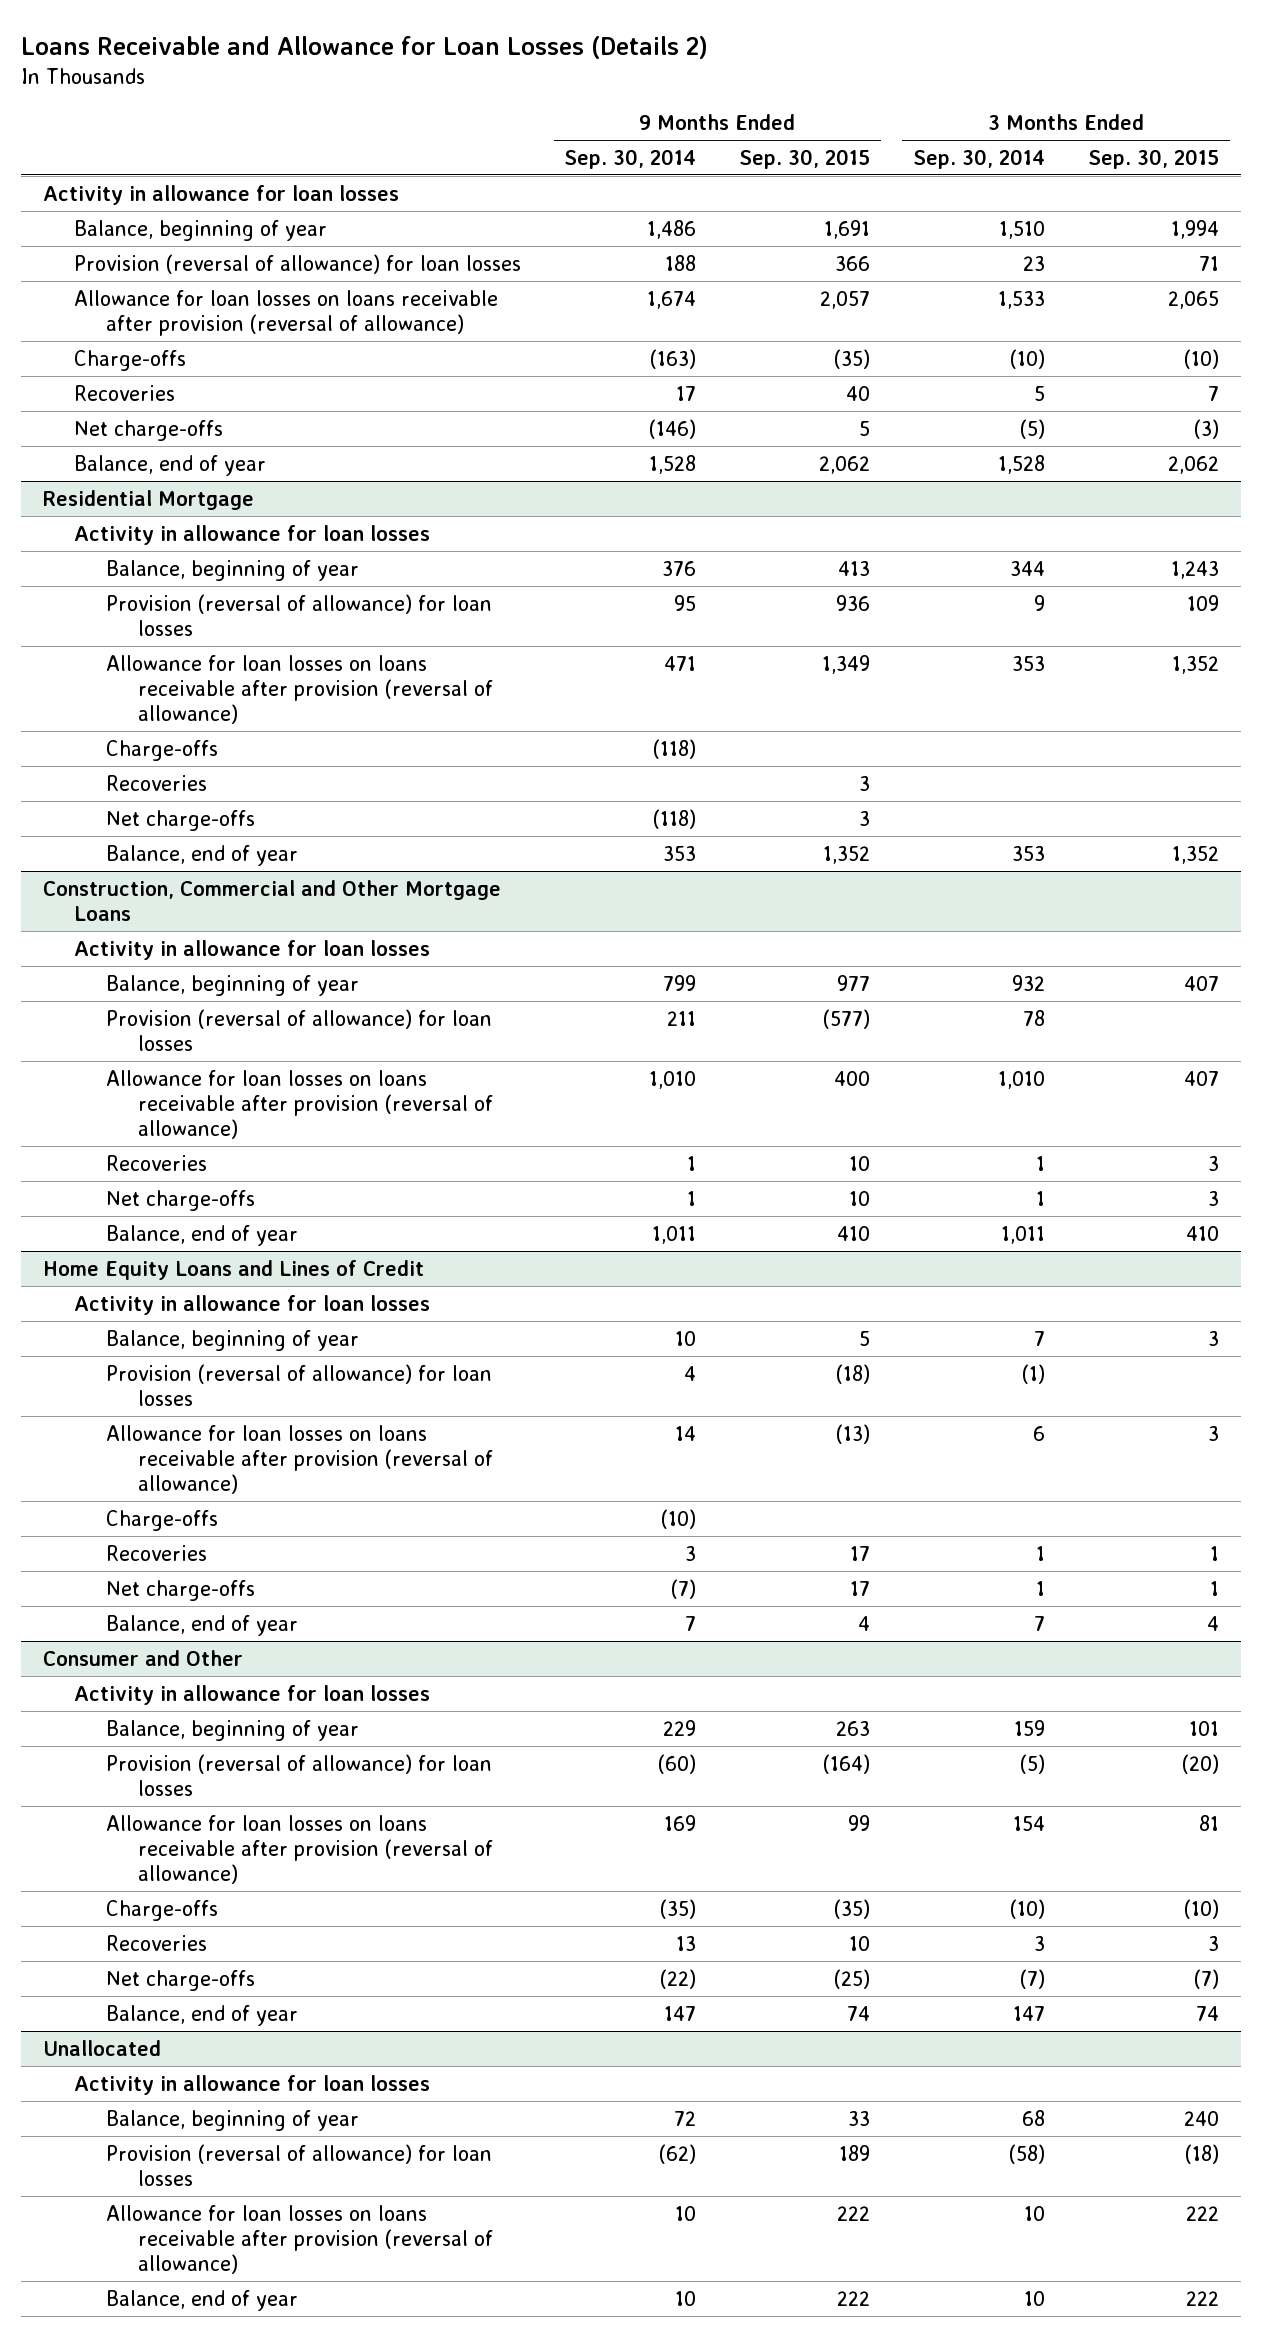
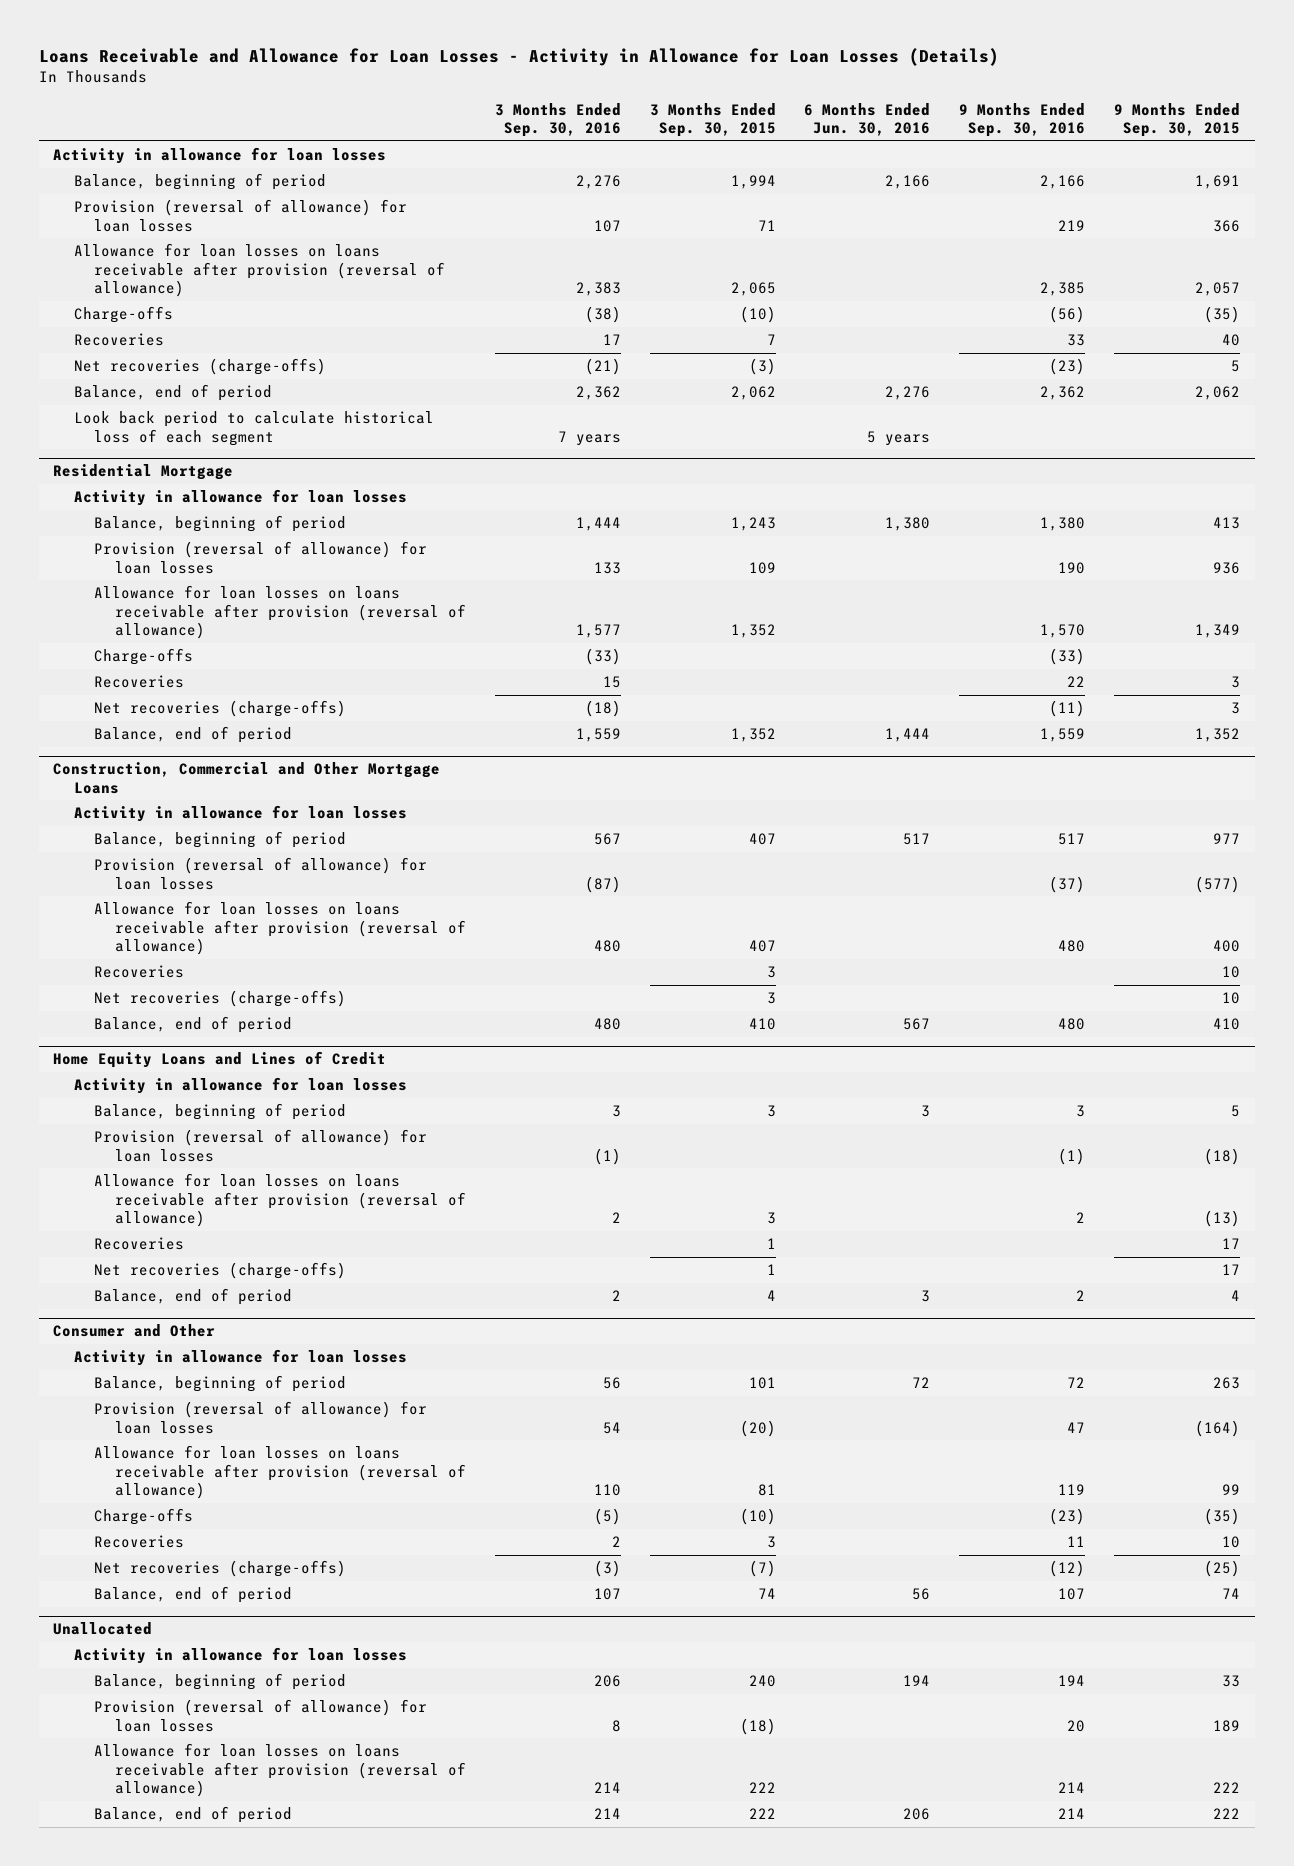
- Loans Receivable and Allowance for Loan Losses (Details 2)
+ Loans Receivable and Allowance for Loan Losses - Activity in Allowance for Loan Losses (Details)
- | 9 Months Ended Sep. 30, 2014 | 9 Months Ended Sep. 30, 2015 | 3 Months Ended Sep. 30, 2014 | 3 Months Ended Sep. 30, 2015
+ | 3 Months Ended Sep. 30, 2016 | 3 Months Ended Sep. 30, 2015 | 6 Months Ended Jun. 30, 2016 | 9 Months Ended Sep. 30, 2016 | 9 Months Ended Sep. 30, 2015
- Balance, beginning of year | 1,486 | 1,691 | 1,510 | 1,994
+ Balance, beginning of period | 2,276 | 1,994 | 2,166 | 2,166 | 1,691
- Net charge-offs | (146) | 5 | (5) | (3)
- Balance, end of year | 1,528 | 2,062 | 1,528 | 2,062
+ Net recoveries (charge-offs) | (21) | (3) | | (23) | 5
+ Balance, end of period | 2,362 | 2,062 | 2,276 | 2,362 | 2,062
+ Look back period to calculate historical loss of each segment | 7 years | | 5 years | |
@ Residential Mortgage
- Balance, beginning of year | 376 | 413 | 344 | 1,243
+ Balance, beginning of period | 1,444 | 1,243 | 1,380 | 1,380 | 413
- Net charge-offs | (118) | 3 | |
- Balance, end of year | 353 | 1,352 | 353 | 1,352
+ Net recoveries (charge-offs) | (18) | | | (11) | 3
+ Balance, end of period | 1,559 | 1,352 | 1,444 | 1,559 | 1,352
@ Construction, Commercial and Other Mortgage Loans
- Balance, beginning of year | 799 | 977 | 932 | 407
+ Balance, beginning of period | 567 | 407 | 517 | 517 | 977
- Net charge-offs | 1 | 10 | 1 | 3
- Balance, end of year | 1,011 | 410 | 1,011 | 410
+ Net recoveries (charge-offs) | | 3 | | | 10
+ Balance, end of period | 480 | 410 | 567 | 480 | 410
@ Home Equity Loans and Lines of Credit
- Balance, beginning of year | 10 | 5 | 7 | 3
+ Balance, beginning of period | 3 | 3 | 3 | 3 | 5
- Charge-offs | (10) | | |
- Net charge-offs | (7) | 17 | 1 | 1
- Balance, end of year | 7 | 4 | 7 | 4
+ Net recoveries (charge-offs) | | 1 | | | 17
+ Balance, end of period | 2 | 4 | 3 | 2 | 4
@ Consumer and Other
- Balance, beginning of year | 229 | 263 | 159 | 101
+ Balance, beginning of period | 56 | 101 | 72 | 72 | 263
- Net charge-offs | (22) | (25) | (7) | (7)
- Balance, end of year | 147 | 74 | 147 | 74
+ Net recoveries (charge-offs) | (3) | (7) | | (12) | (25)
+ Balance, end of period | 107 | 74 | 56 | 107 | 74
@ Unallocated
- Balance, beginning of year | 72 | 33 | 68 | 240
+ Balance, beginning of period | 206 | 240 | 194 | 194 | 33
- Balance, end of year | 10 | 222 | 10 | 222
+ Balance, end of period | 214 | 222 | 206 | 214 | 222

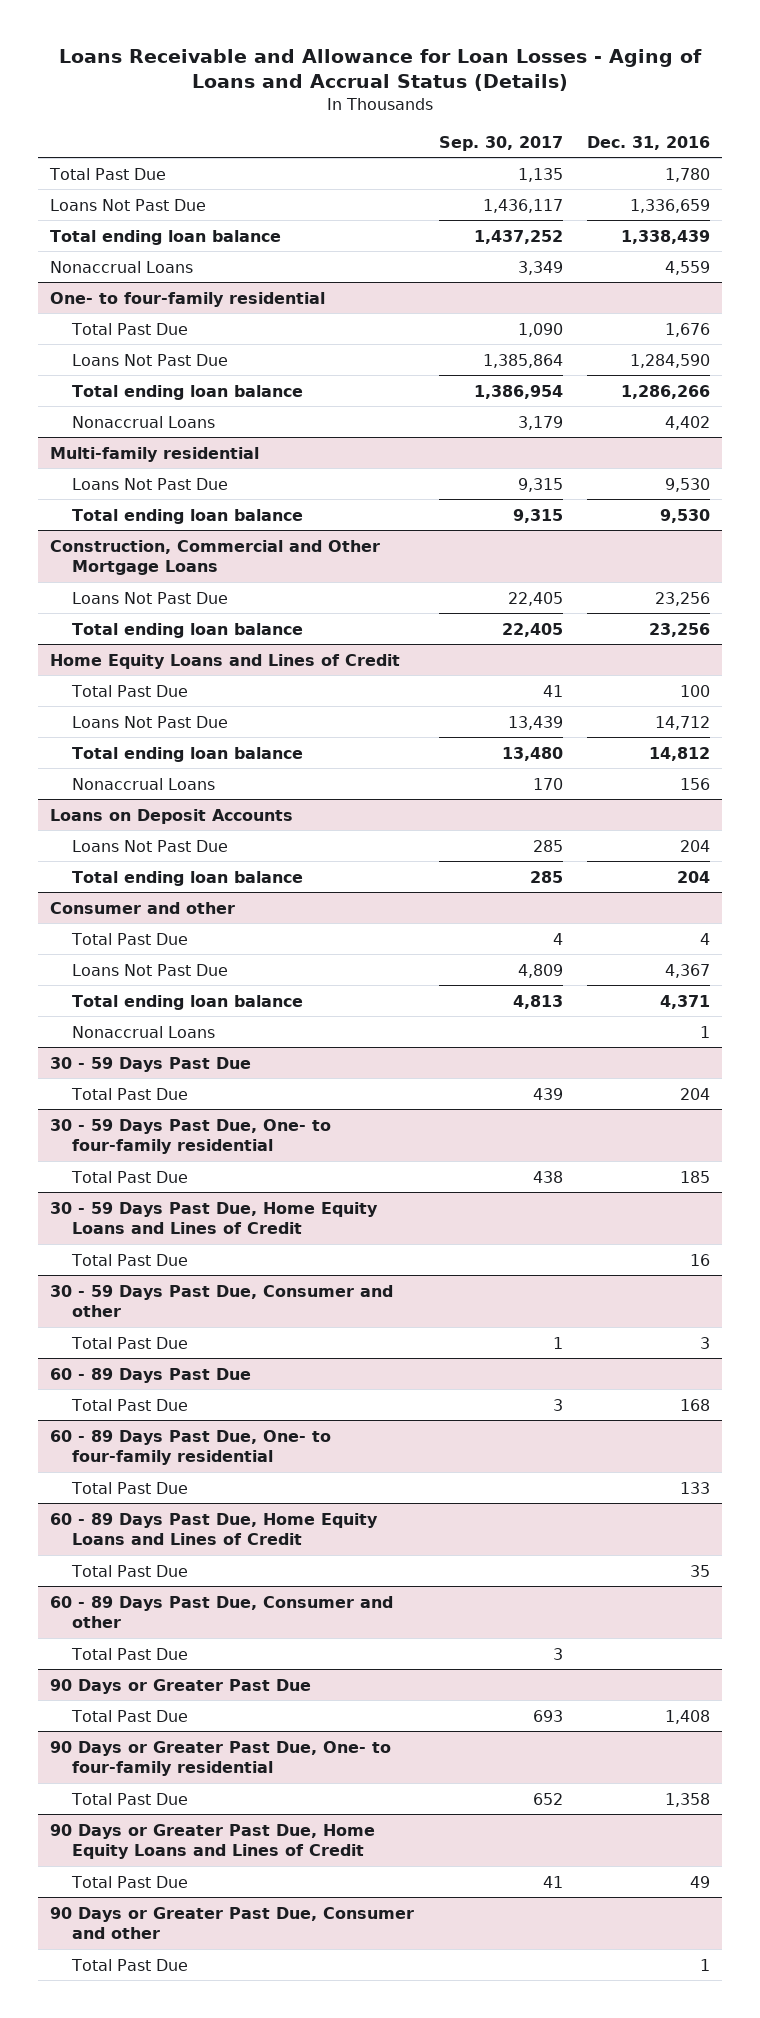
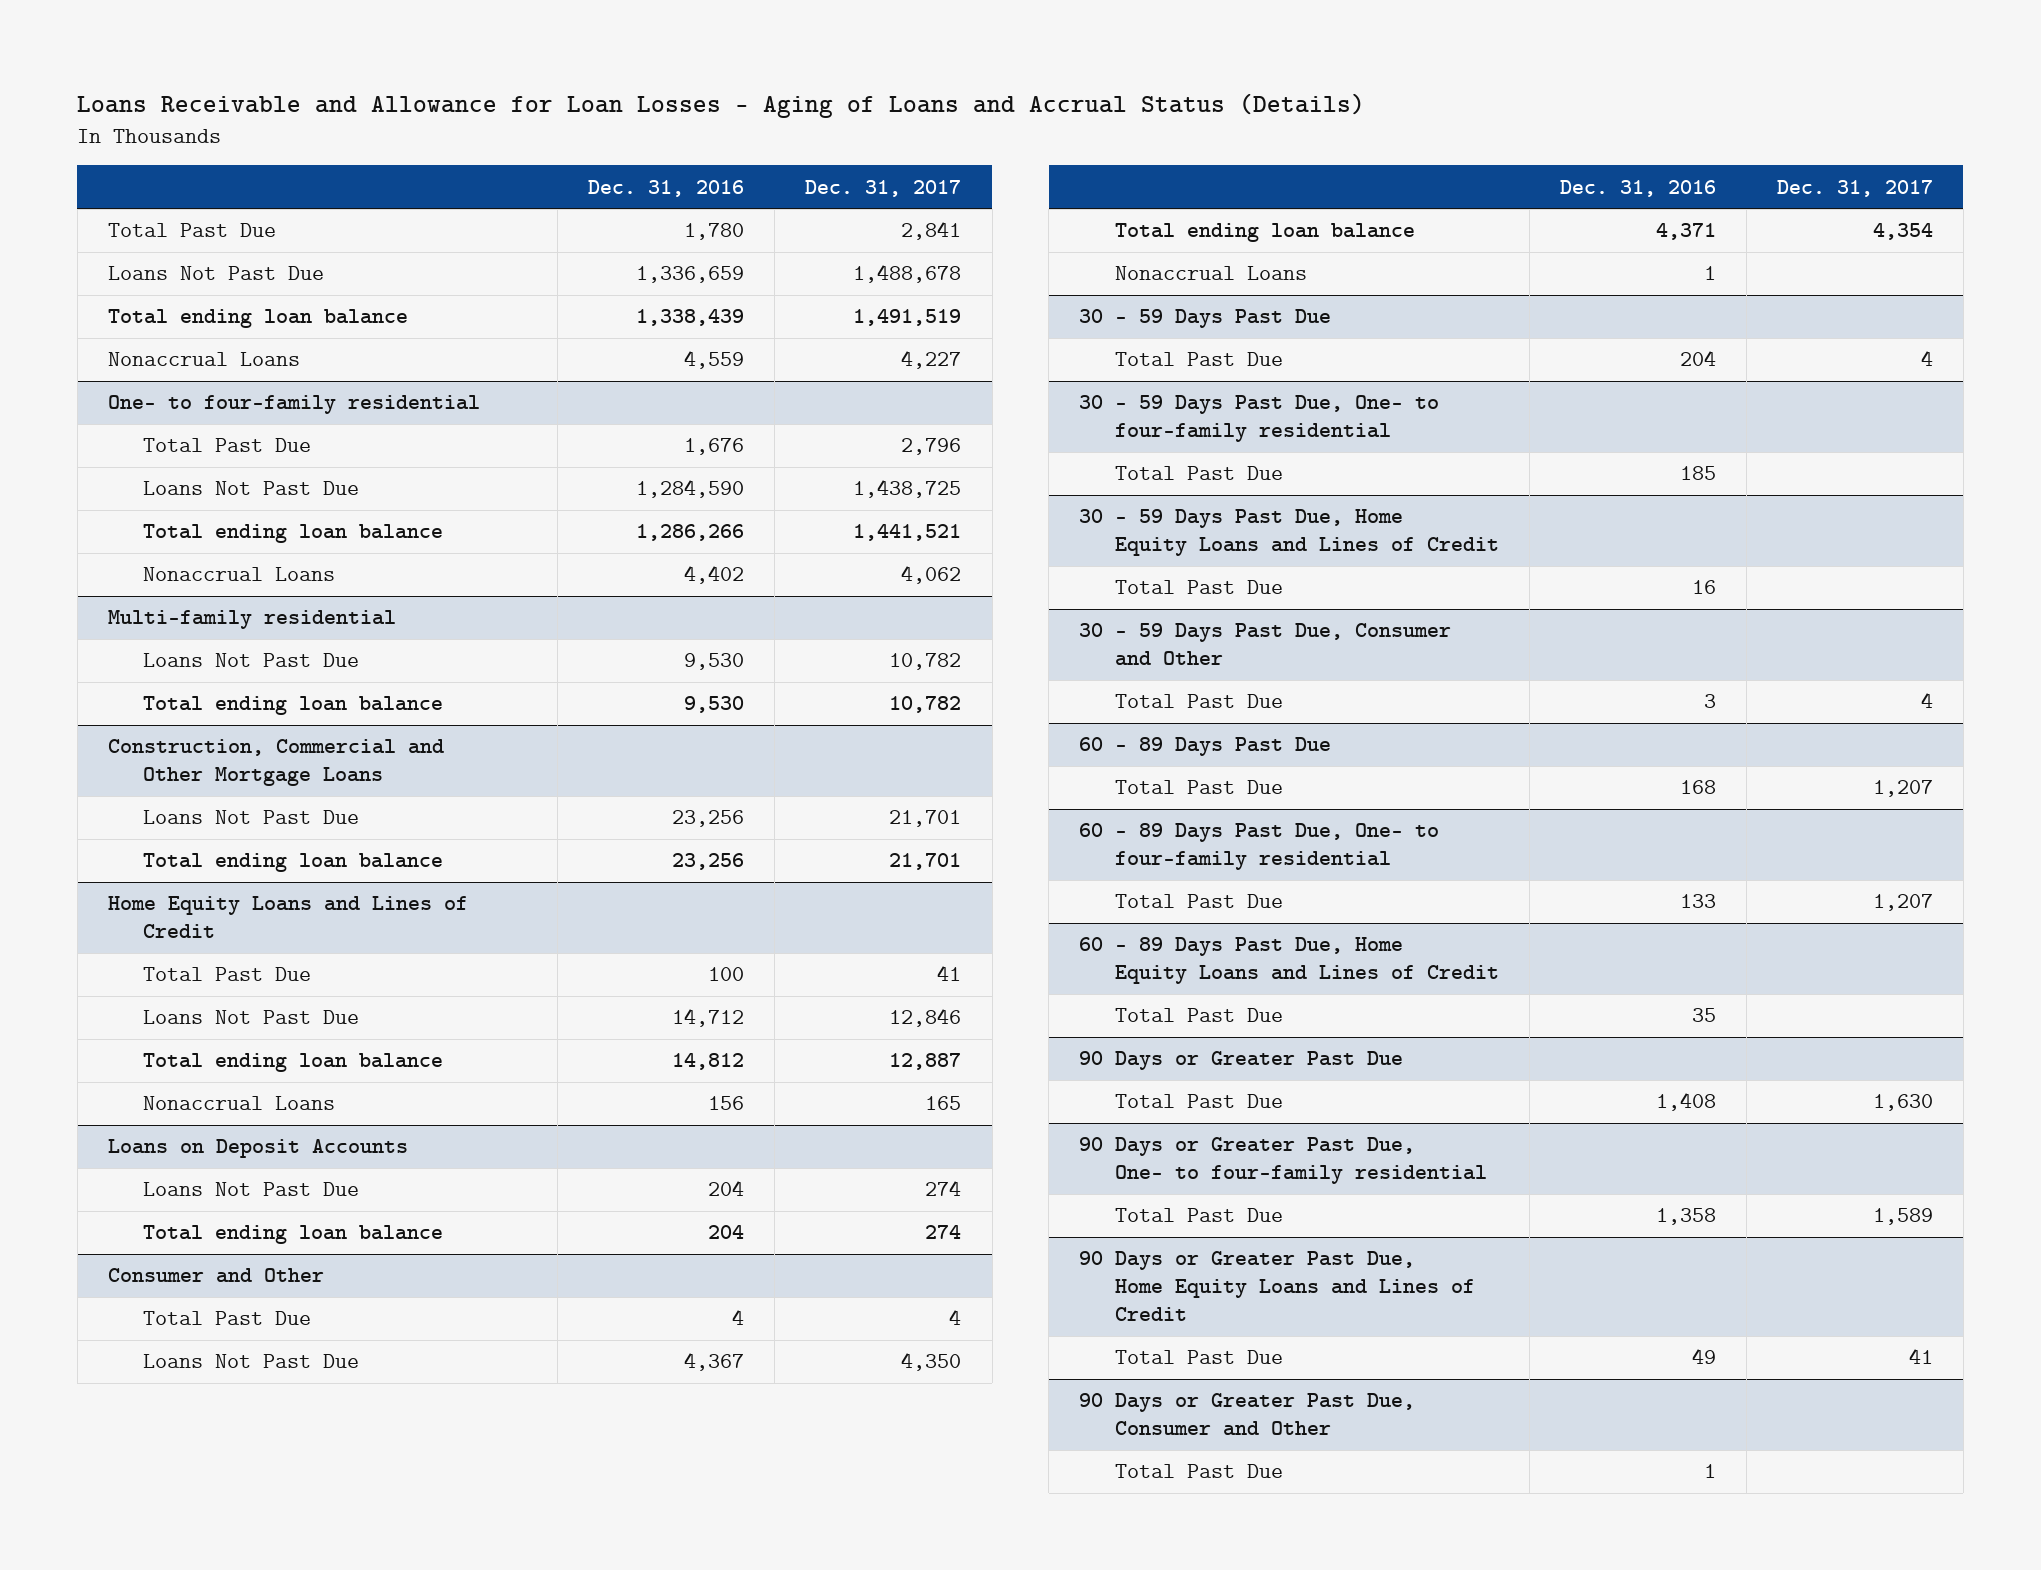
- | Sep. 30, 2017 | Dec. 31, 2016
+ | Dec. 31, 2016 | Dec. 31, 2017
- Consumer and other
+ Consumer and Other
- 30 - 59 Days Past Due, Consumer and other
+ 30 - 59 Days Past Due, Consumer and Other
- 60 - 89 Days Past Due, Consumer and other
- Total Past Due | 3 |
- 90 Days or Greater Past Due, Consumer and other
+ 90 Days or Greater Past Due, Consumer and Other

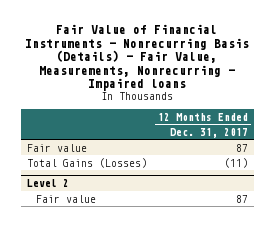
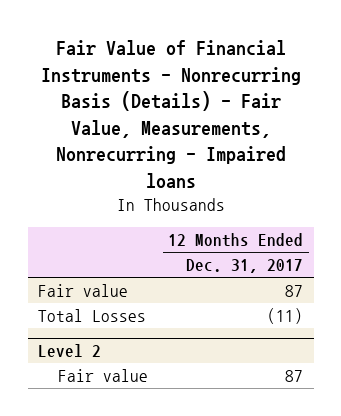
- Total Gains (Losses) | (11)
+ Total Losses | (11)

